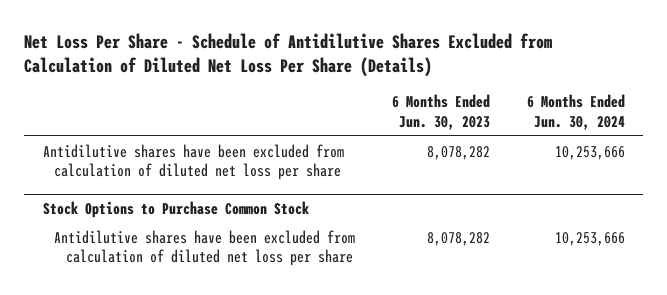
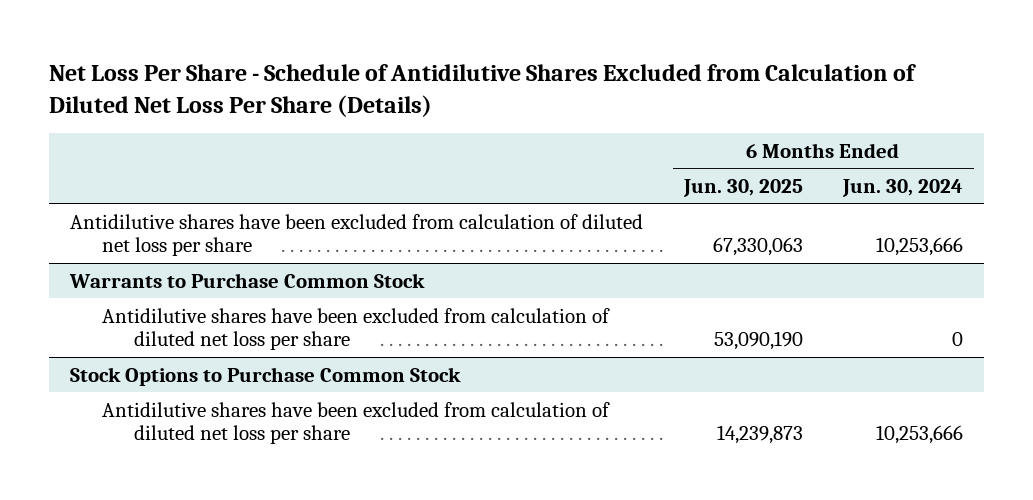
- | 6 Months Ended Jun. 30, 2023 | 6 Months Ended Jun. 30, 2024
+ | 6 Months Ended Jun. 30, 2025 | 6 Months Ended Jun. 30, 2024
+ Warrants to Purchase Common Stock
+ Antidilutive shares have been excluded from calculation of diluted net loss per share | 53,090,190 | 0

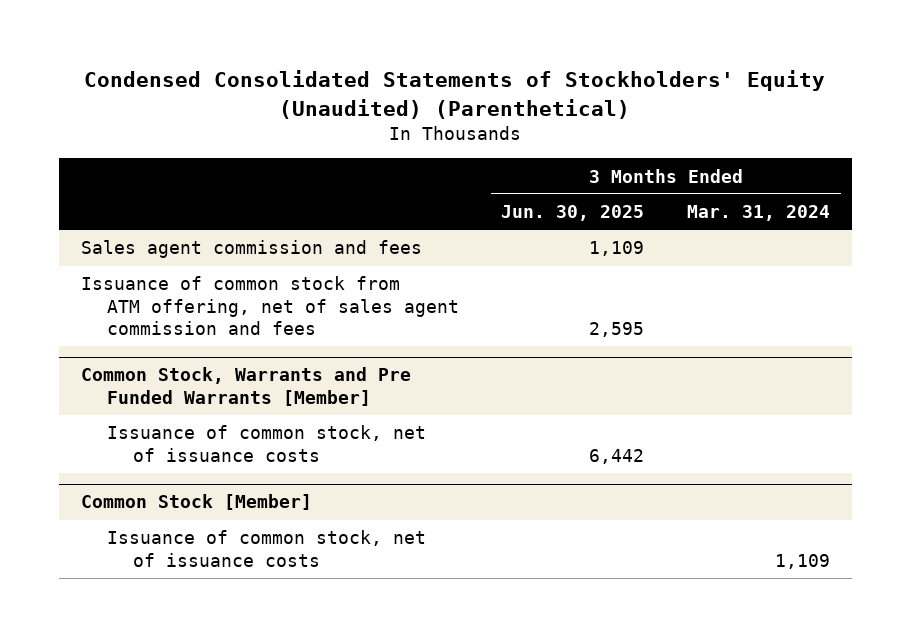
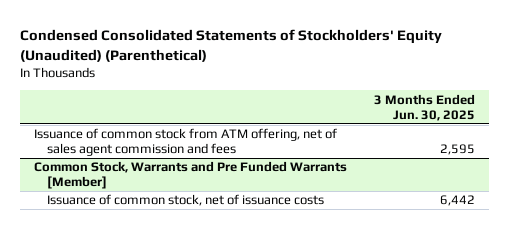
- | 3 Months Ended Jun. 30, 2025 | 3 Months Ended Mar. 31, 2024
+ | 3 Months Ended Jun. 30, 2025
- Sales agent commission and fees | 1,109 |
- Common Stock [Member]
- Issuance of common stock, net of issuance costs | | 1,109

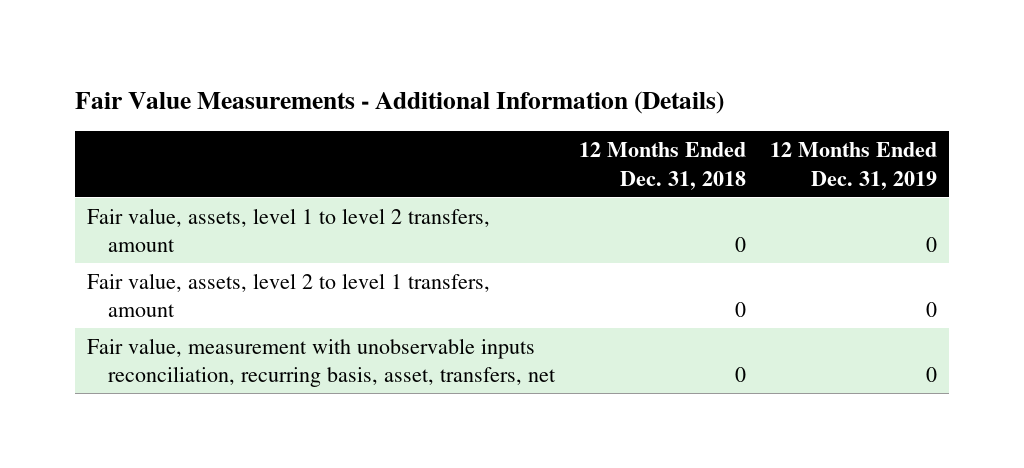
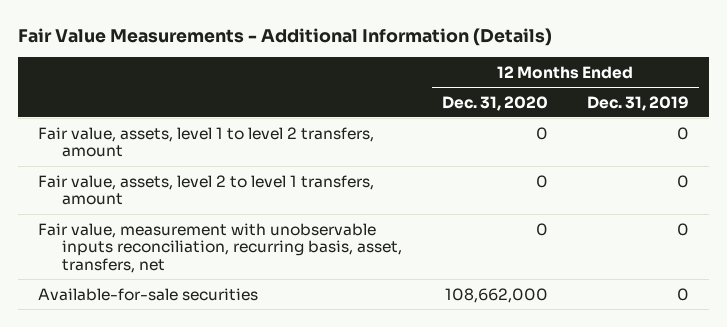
- | 12 Months Ended Dec. 31, 2018 | 12 Months Ended Dec. 31, 2019
+ | 12 Months Ended Dec. 31, 2020 | 12 Months Ended Dec. 31, 2019
+ Available-for-sale securities | 108,662,000 | 0

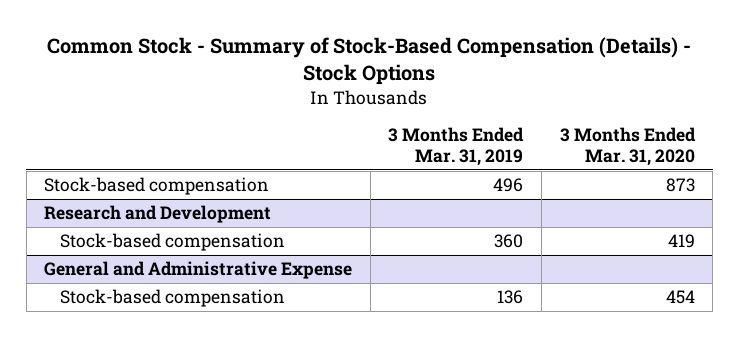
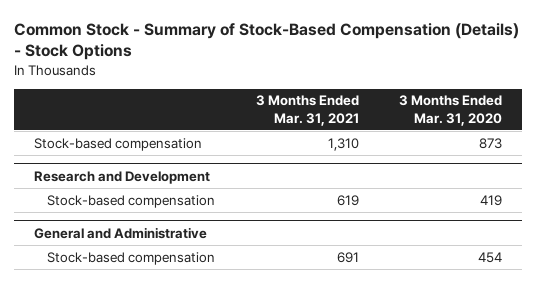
- | 3 Months Ended Mar. 31, 2019 | 3 Months Ended Mar. 31, 2020
+ | 3 Months Ended Mar. 31, 2021 | 3 Months Ended Mar. 31, 2020
- General and Administrative Expense
+ General and Administrative

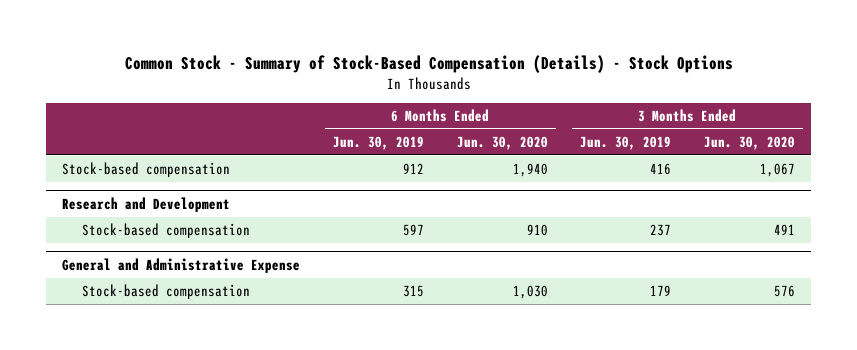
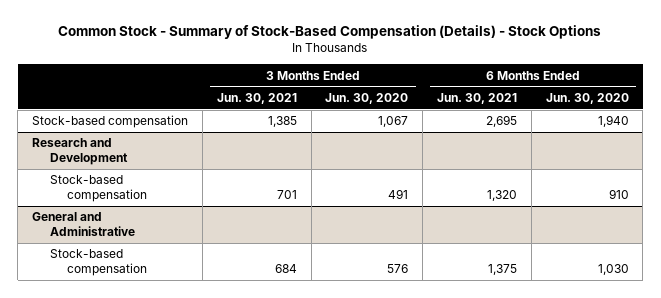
- | 6 Months Ended Jun. 30, 2019 | 6 Months Ended Jun. 30, 2020 | 3 Months Ended Jun. 30, 2019 | 3 Months Ended Jun. 30, 2020
+ | 3 Months Ended Jun. 30, 2021 | 3 Months Ended Jun. 30, 2020 | 6 Months Ended Jun. 30, 2021 | 6 Months Ended Jun. 30, 2020
- General and Administrative Expense
+ General and Administrative

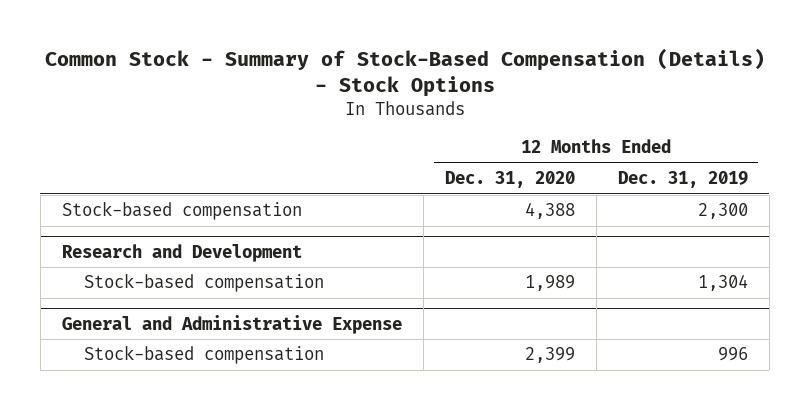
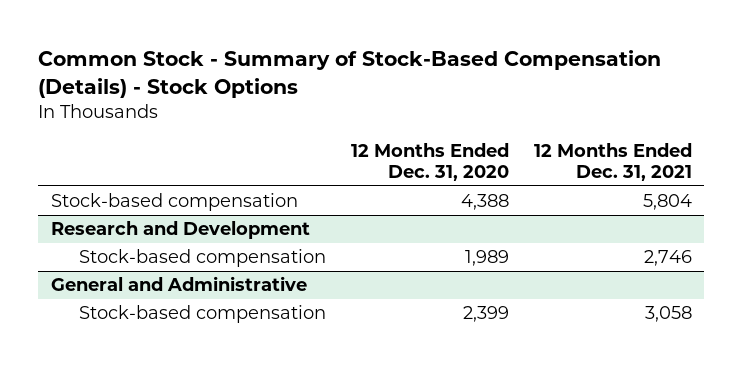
- | 12 Months Ended Dec. 31, 2020 | 12 Months Ended Dec. 31, 2019
+ | 12 Months Ended Dec. 31, 2020 | 12 Months Ended Dec. 31, 2021
- General and Administrative Expense
+ General and Administrative

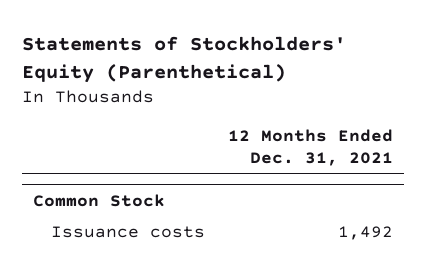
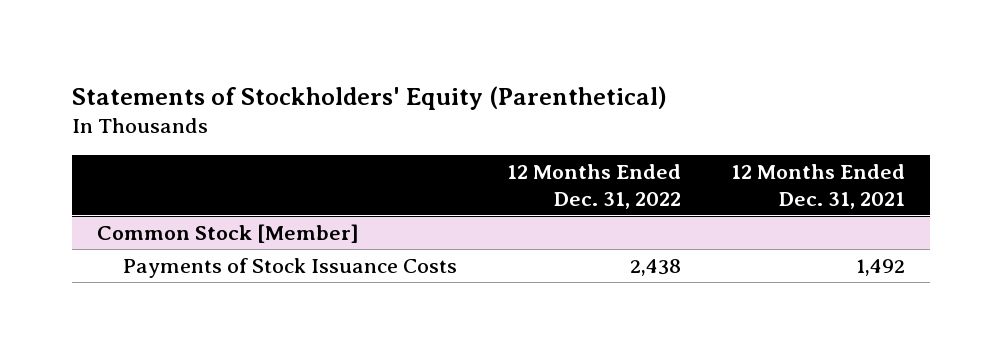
- | 12 Months Ended Dec. 31, 2021
+ | 12 Months Ended Dec. 31, 2022 | 12 Months Ended Dec. 31, 2021
- Common Stock
- Issuance costs | 1,492
+ Common Stock [Member]
+ Payments of Stock Issuance Costs | 2,438 | 1,492

